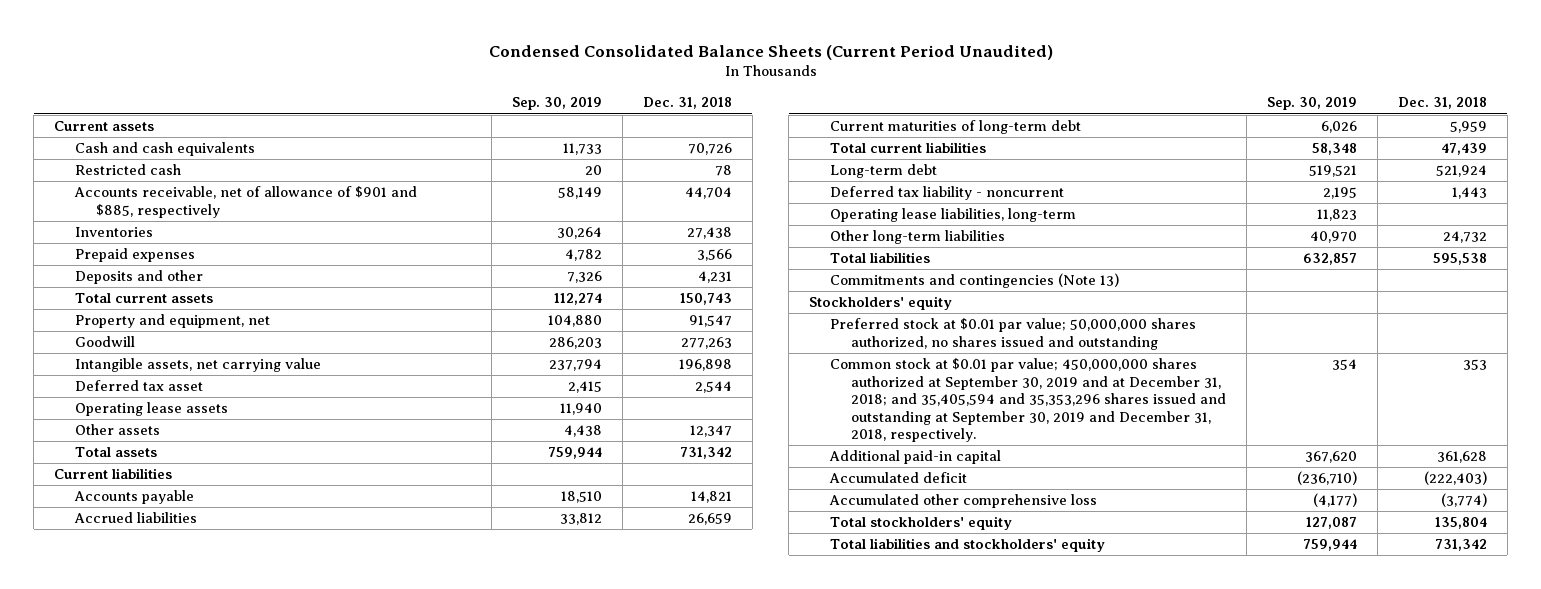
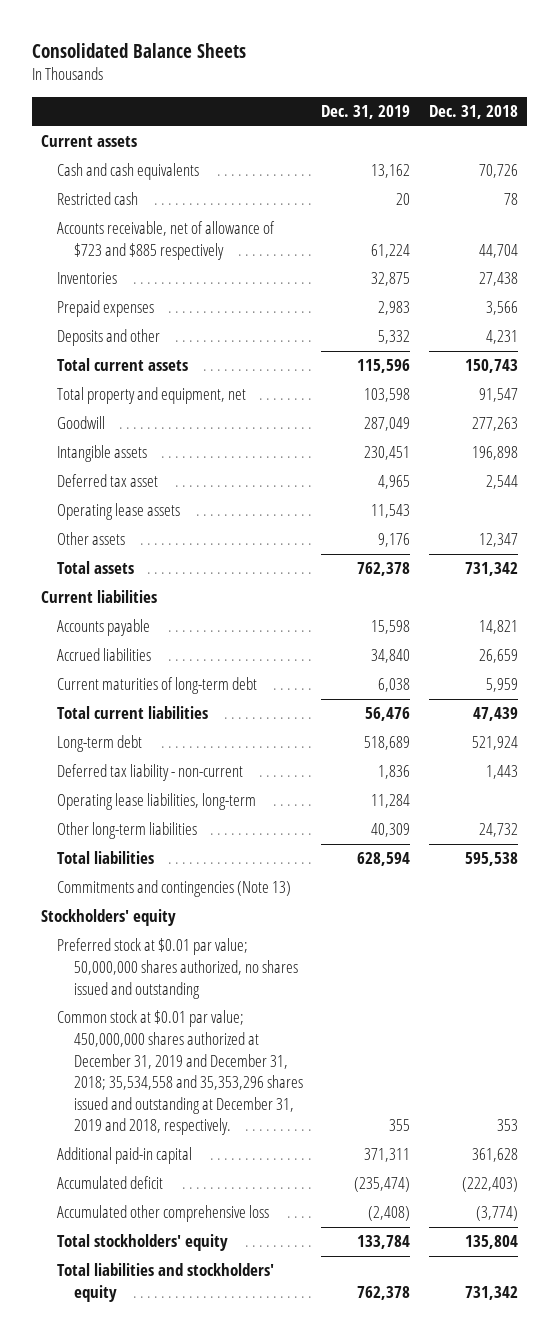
- Condensed Consolidated Balance Sheets (Current Period Unaudited)
+ Consolidated Balance Sheets
- | Sep. 30, 2019 | Dec. 31, 2018
+ | Dec. 31, 2019 | Dec. 31, 2018
- Accounts receivable, net of allowance of $901 and $885, respectively | 58,149 | 44,704
+ Accounts receivable, net of allowance of $723 and $885 respectively | 61,224 | 44,704
- Property and equipment, net | 104,880 | 91,547
+ Total property and equipment, net | 103,598 | 91,547
- Intangible assets, net carrying value | 237,794 | 196,898
+ Intangible assets | 230,451 | 196,898
- Deferred tax liability - noncurrent | 2,195 | 1,443
+ Deferred tax liability - non-current | 1,836 | 1,443
- Common stock at $0.01 par value; 450,000,000 shares authorized at September 30, 2019 and at December 31, 2018; and 35,405,594 and 35,353,296 shares issued and outstanding at September 30, 2019 and December 31, 2018, respectively. | 354 | 353
+ Common stock at $0.01 par value; 450,000,000 shares authorized at December 31, 2019 and December 31, 2018; 35,534,558 and 35,353,296 shares issued and outstanding at December 31, 2019 and 2018, respectively. | 355 | 353

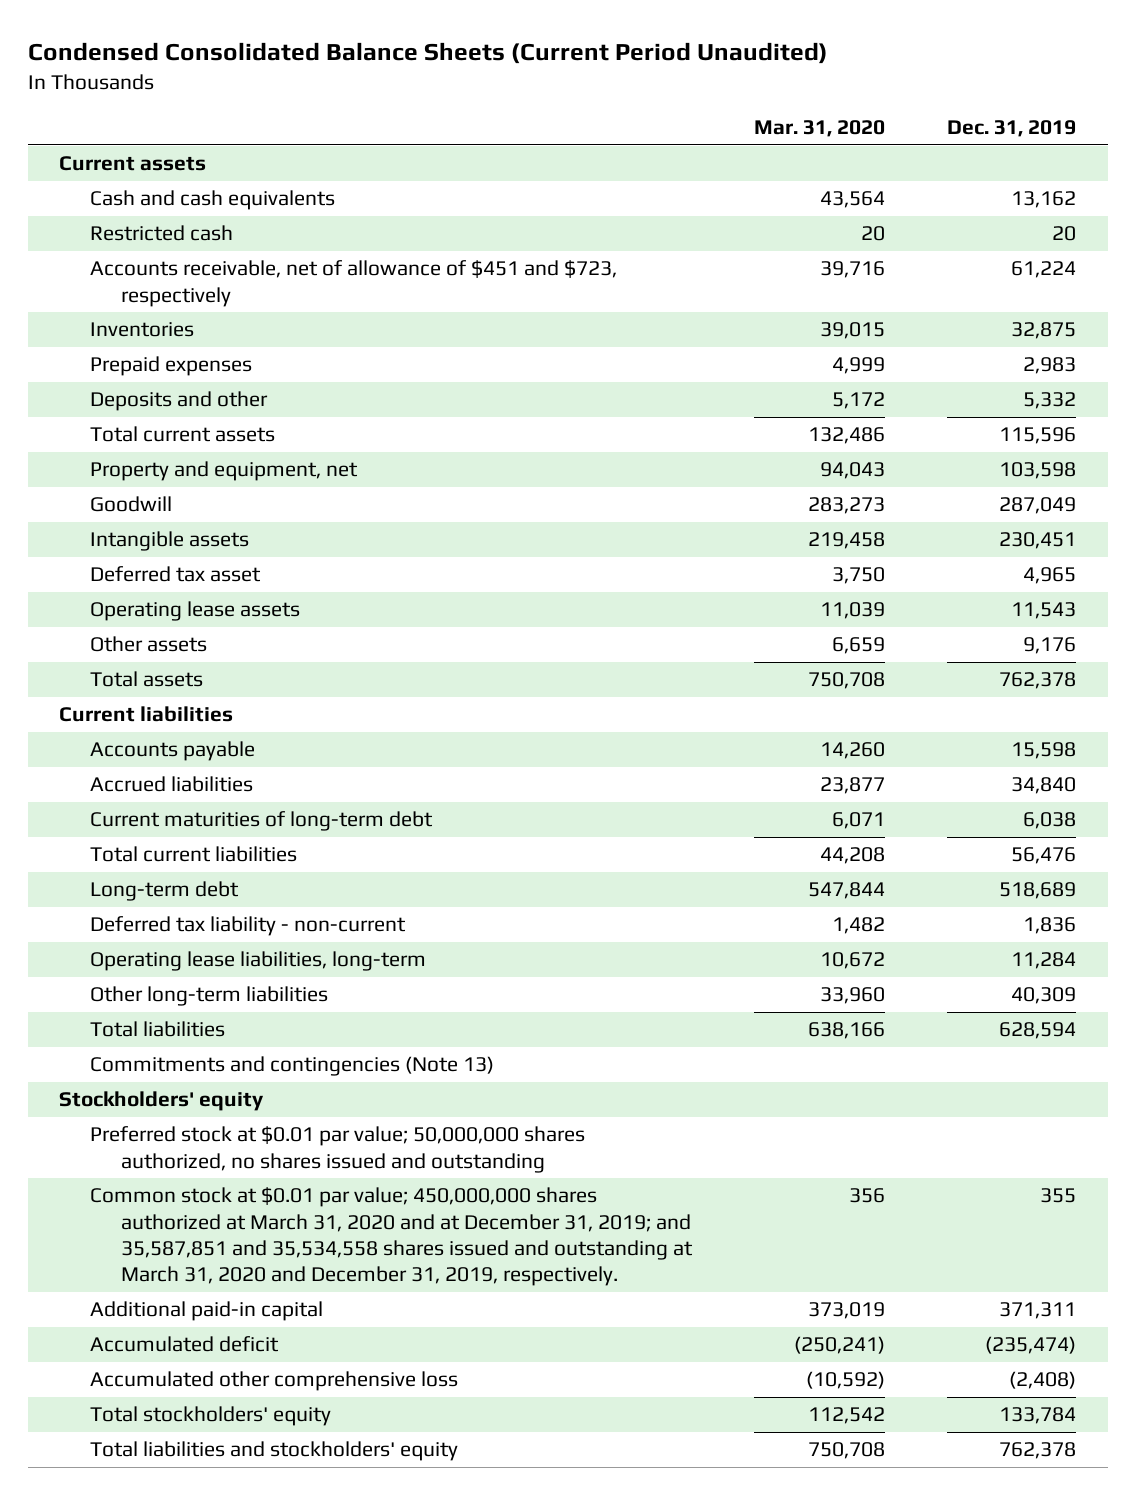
- Consolidated Balance Sheets
+ Condensed Consolidated Balance Sheets (Current Period Unaudited)
- | Dec. 31, 2019 | Dec. 31, 2018
+ | Mar. 31, 2020 | Dec. 31, 2019
- Accounts receivable, net of allowance of $723 and $885 respectively | 61,224 | 44,704
+ Accounts receivable, net of allowance of $451 and $723, respectively | 39,716 | 61,224
- Total property and equipment, net | 103,598 | 91,547
+ Property and equipment, net | 94,043 | 103,598
- Common stock at $0.01 par value; 450,000,000 shares authorized at December 31, 2019 and December 31, 2018; 35,534,558 and 35,353,296 shares issued and outstanding at December 31, 2019 and 2018, respectively. | 355 | 353
+ Common stock at $0.01 par value; 450,000,000 shares authorized at March 31, 2020 and at December 31, 2019; and 35,587,851 and 35,534,558 shares issued and outstanding at March 31, 2020 and December 31, 2019, respectively. | 356 | 355

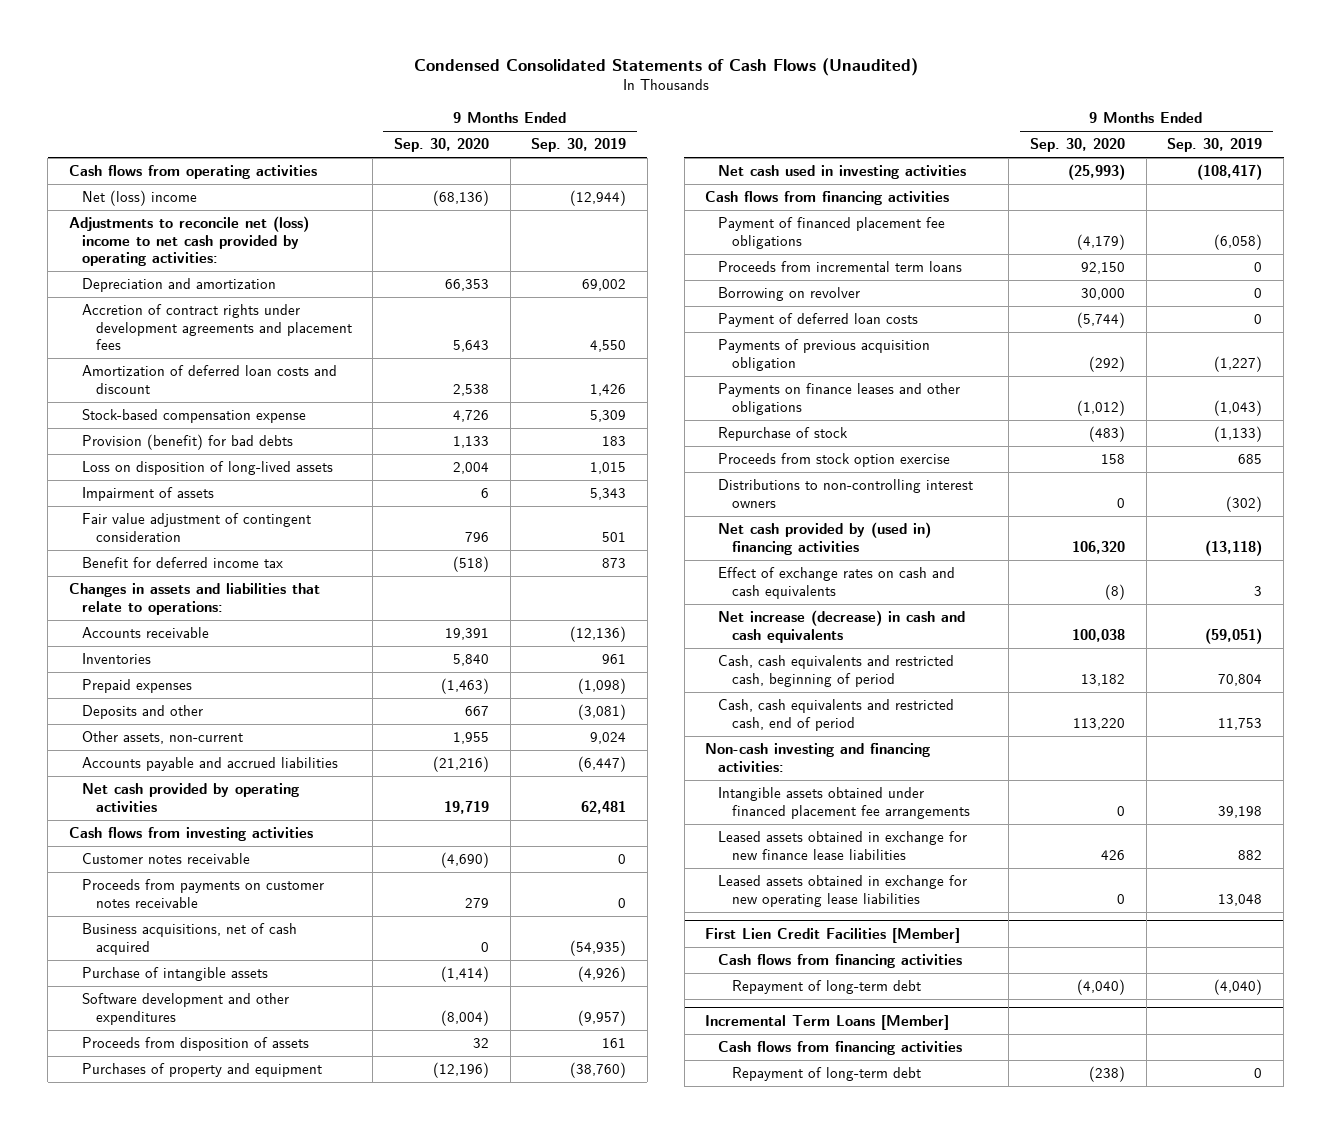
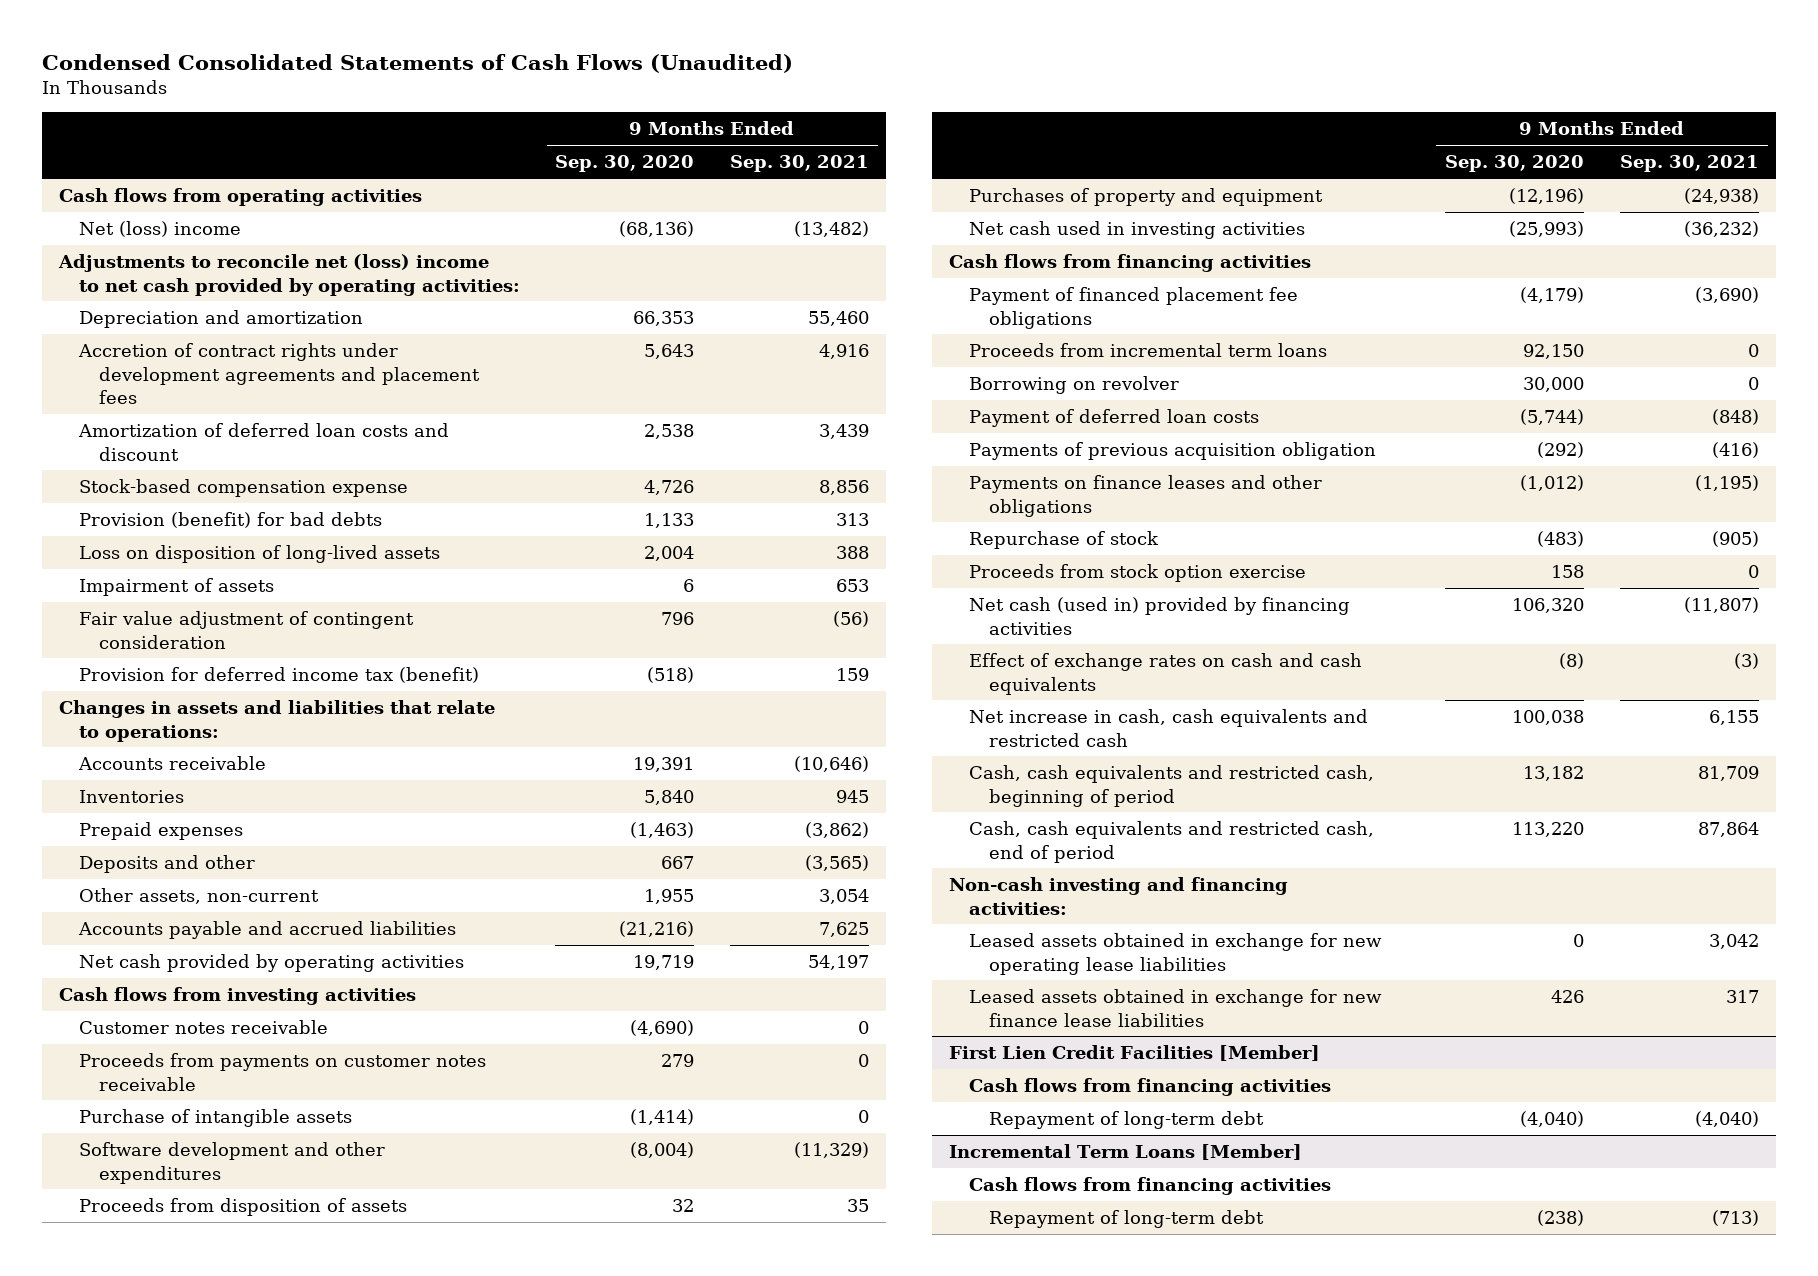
- | 9 Months Ended Sep. 30, 2020 | 9 Months Ended Sep. 30, 2019
+ | 9 Months Ended Sep. 30, 2020 | 9 Months Ended Sep. 30, 2021
- Benefit for deferred income tax | (518) | 873
+ Provision for deferred income tax (benefit) | (518) | 159
- Business acquisitions, net of cash acquired | 0 | (54,935)
- Distributions to non-controlling interest owners | 0 | (302)
- Net cash provided by (used in) financing activities | 106,320 | (13,118)
+ Net cash (used in) provided by financing activities | 106,320 | (11,807)
- Net increase (decrease) in cash and cash equivalents | 100,038 | (59,051)
+ Net increase in cash, cash equivalents and restricted cash | 100,038 | 6,155
- Intangible assets obtained under financed placement fee arrangements | 0 | 39,198
moved down: Leased assets obtained in exchange for new finance lease liabilities | 426 | 317

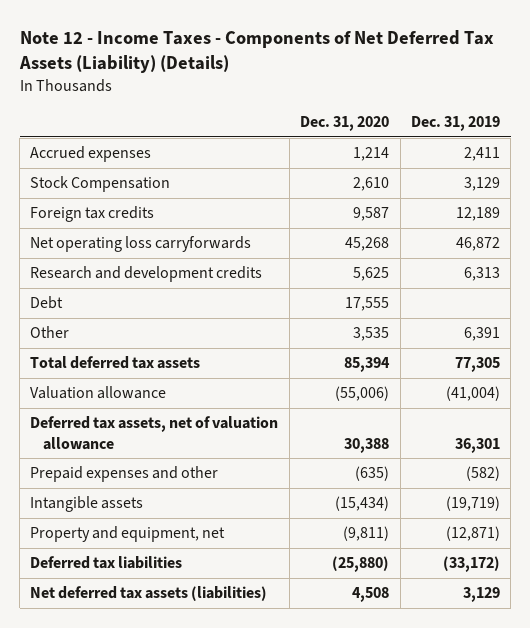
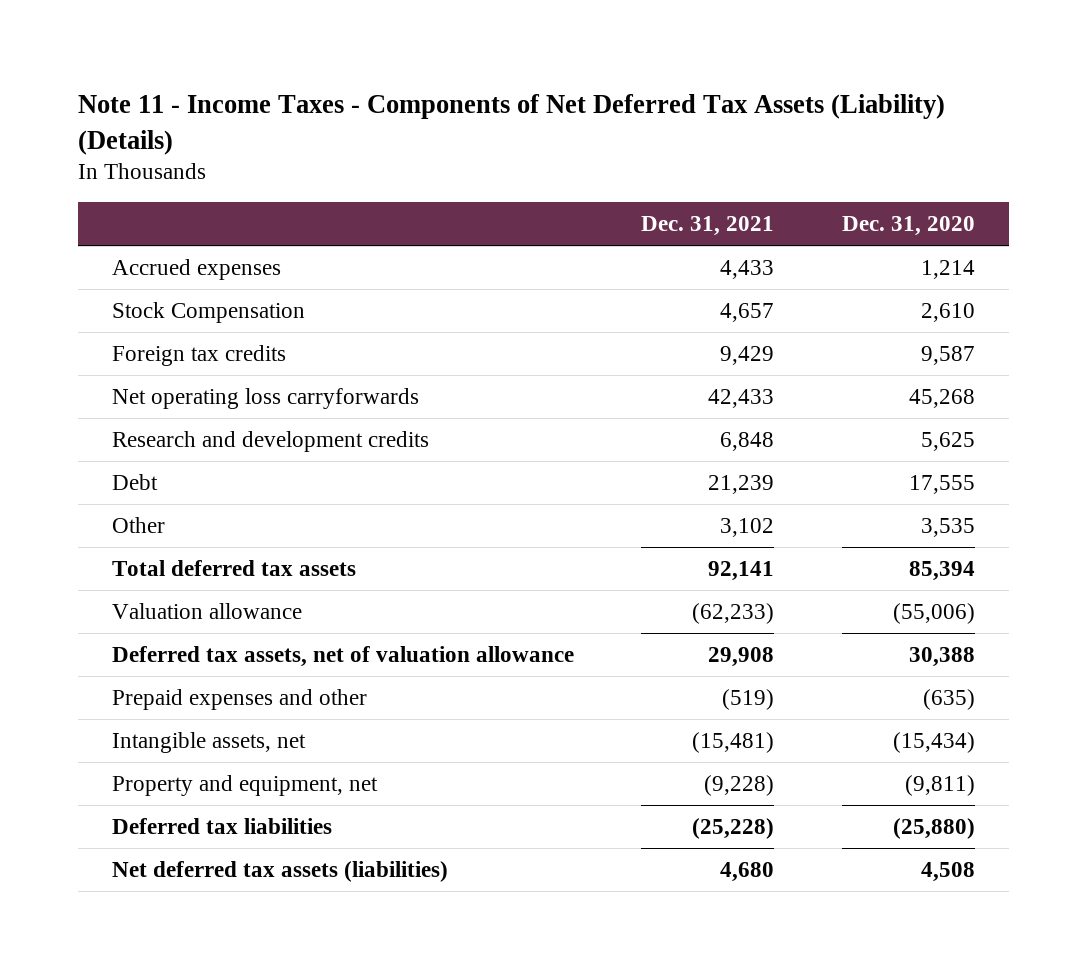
- Note 12 - Income Taxes - Components of Net Deferred Tax Assets (Liability) (Details)
+ Note 11 - Income Taxes - Components of Net Deferred Tax Assets (Liability) (Details)
- | Dec. 31, 2020 | Dec. 31, 2019
+ | Dec. 31, 2021 | Dec. 31, 2020
- Intangible assets | (15,434) | (19,719)
+ Intangible assets, net | (15,481) | (15,434)

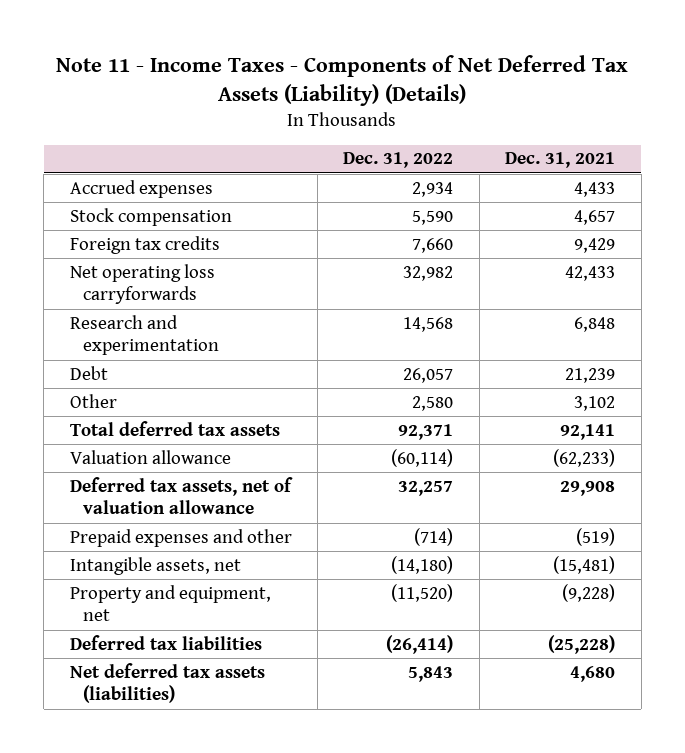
- | Dec. 31, 2021 | Dec. 31, 2020
+ | Dec. 31, 2022 | Dec. 31, 2021
- Stock Compensation | 4,657 | 2,610
+ Stock compensation | 5,590 | 4,657
- Research and development credits | 6,848 | 5,625
+ Research and experimentation | 14,568 | 6,848

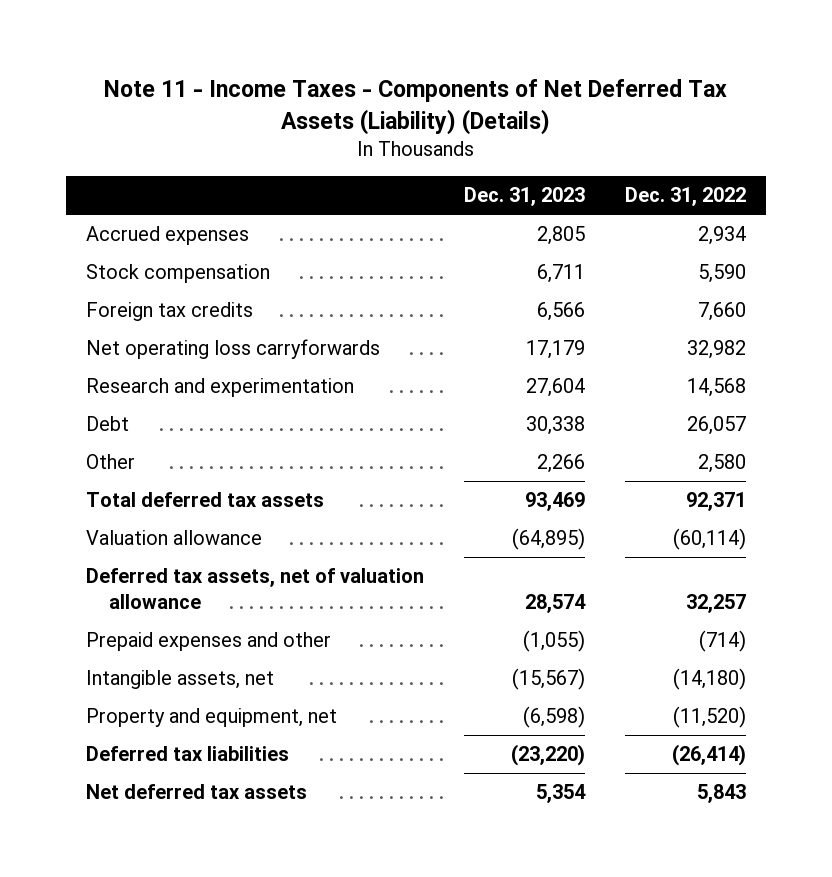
- | Dec. 31, 2022 | Dec. 31, 2021
+ | Dec. 31, 2023 | Dec. 31, 2022
- Net deferred tax assets (liabilities) | 5,843 | 4,680
+ Net deferred tax assets | 5,354 | 5,843

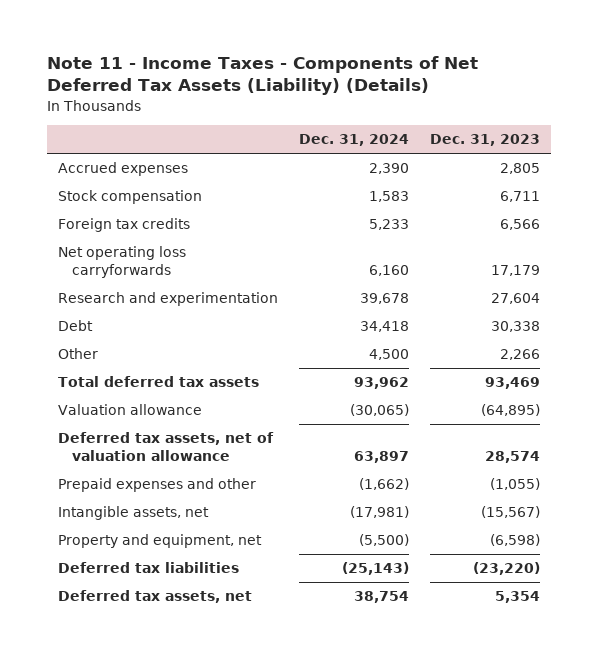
- | Dec. 31, 2023 | Dec. 31, 2022
+ | Dec. 31, 2024 | Dec. 31, 2023
- Net deferred tax assets | 5,354 | 5,843
+ Deferred tax assets, net | 38,754 | 5,354

